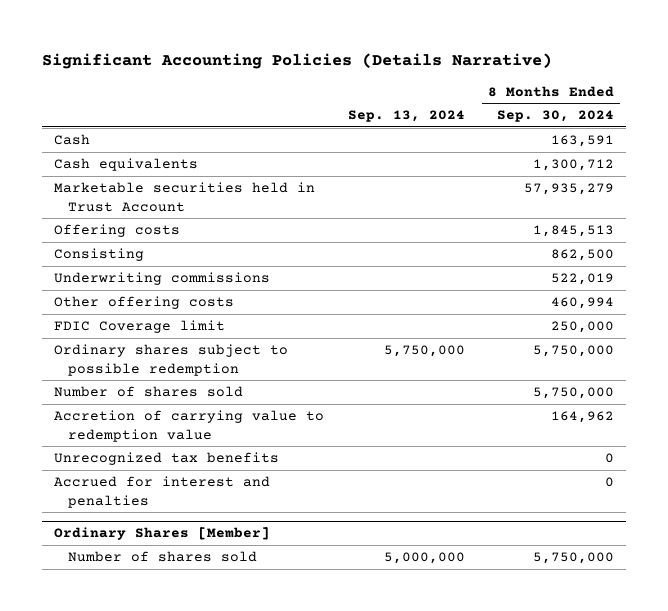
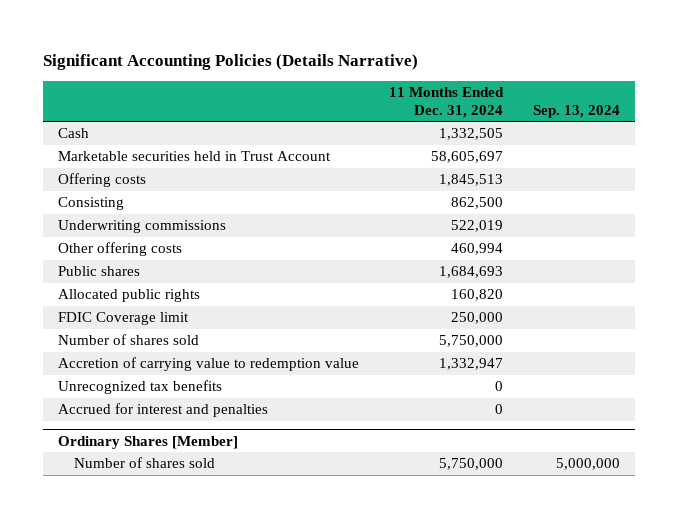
- | Sep. 13, 2024 | 8 Months Ended Sep. 30, 2024
+ | 11 Months Ended Dec. 31, 2024 | Sep. 13, 2024
- Cash equivalents | | 1,300,712
+ Public shares | 1,684,693 |
+ Allocated public rights | 160,820 |
- Ordinary shares subject to possible redemption | 5,750,000 | 5,750,000

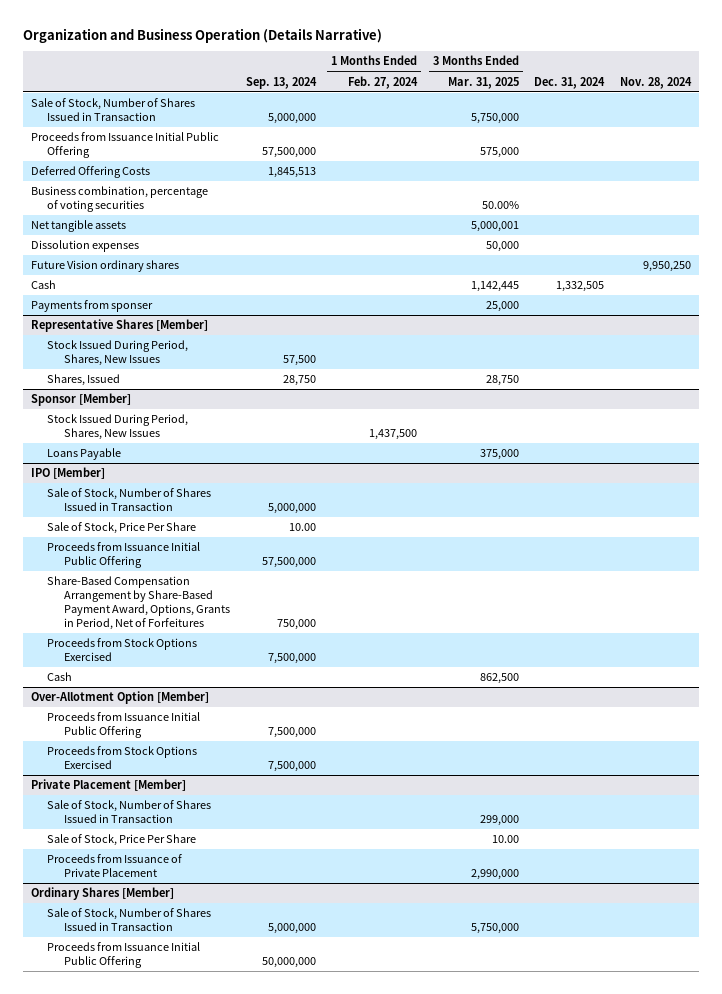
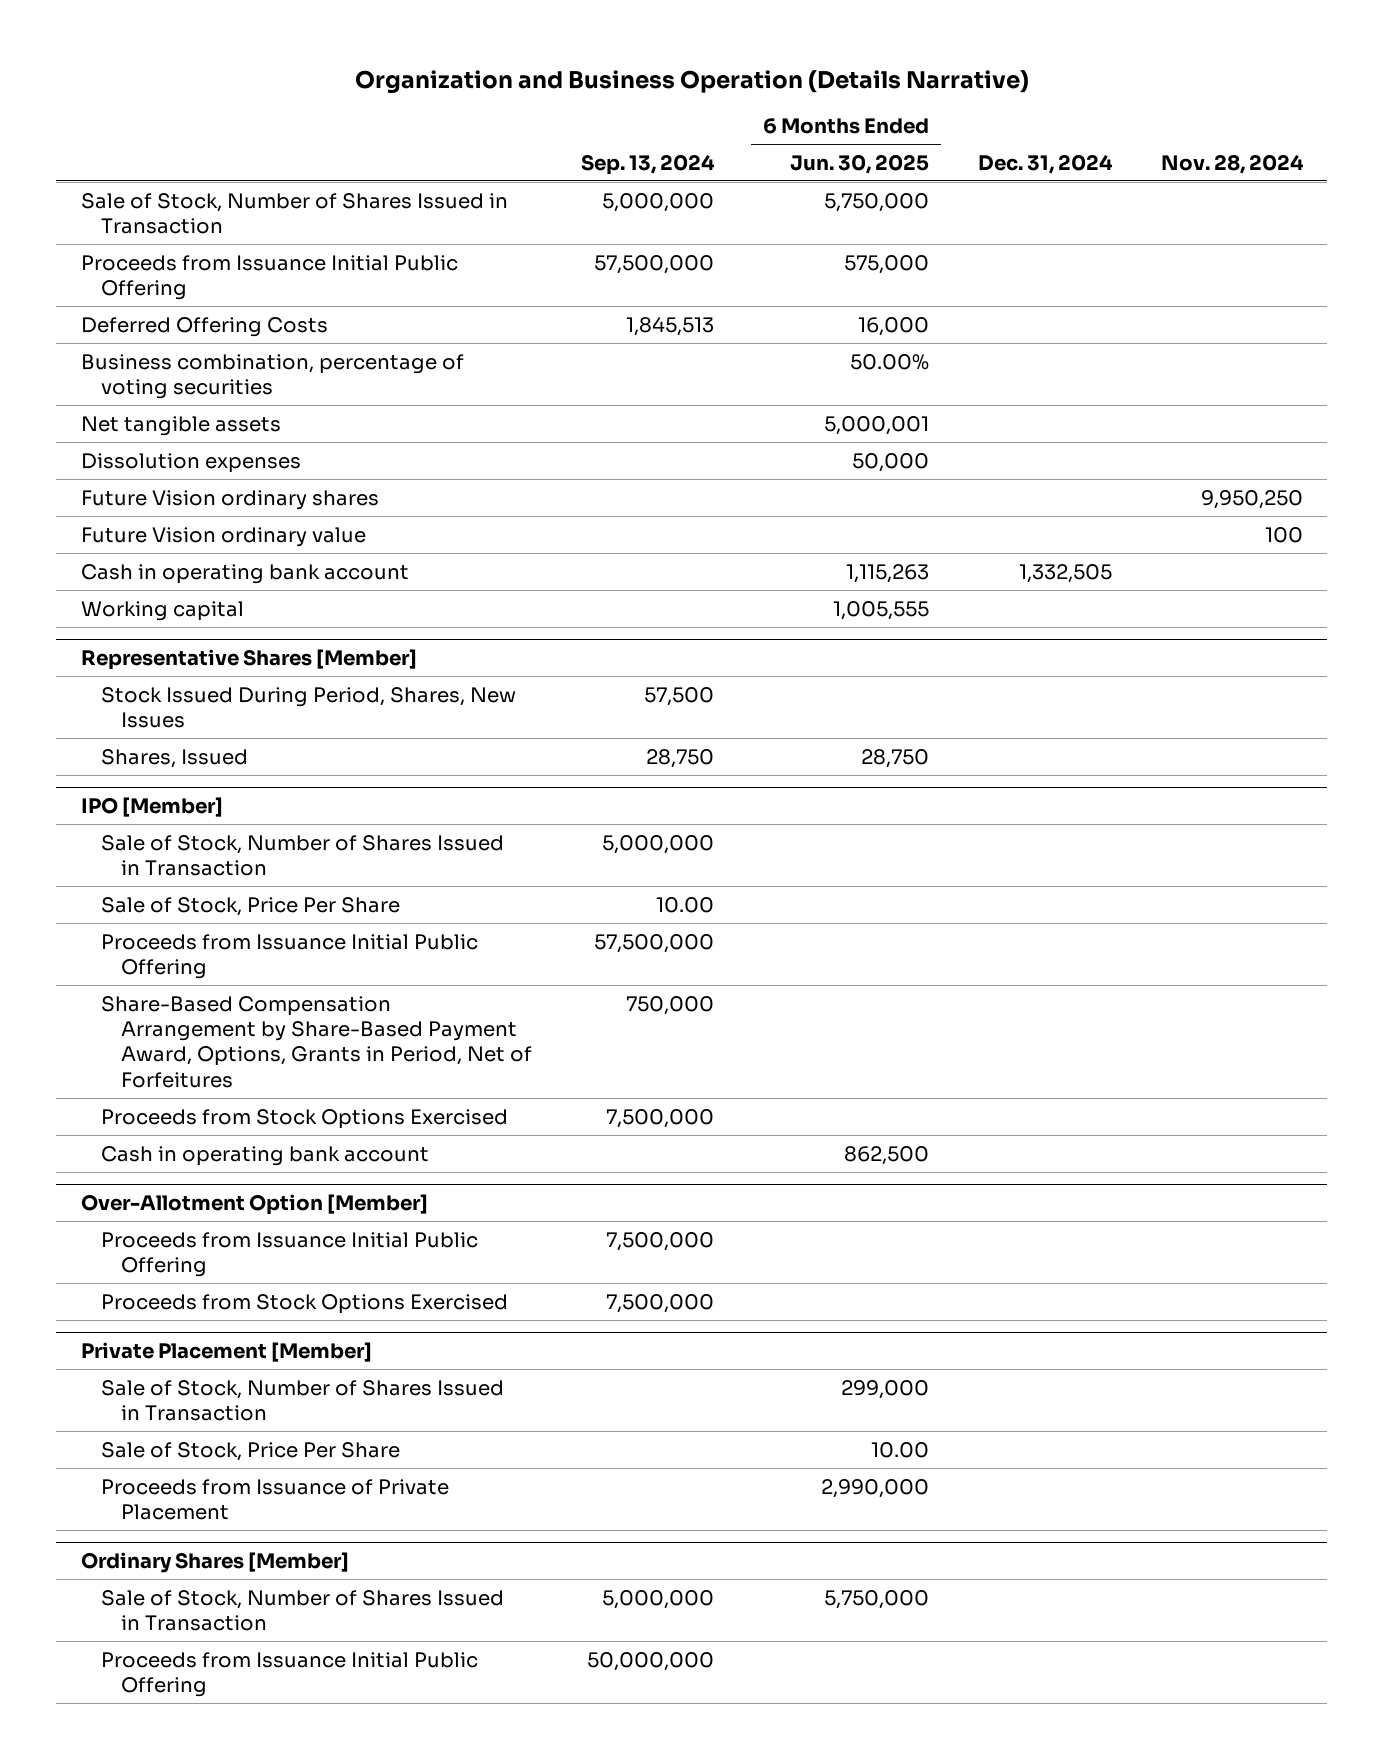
- | Sep. 13, 2024 | 1 Months Ended Feb. 27, 2024 | 3 Months Ended Mar. 31, 2025 | Dec. 31, 2024 | Nov. 28, 2024
+ | Sep. 13, 2024 | 6 Months Ended Jun. 30, 2025 | Dec. 31, 2024 | Nov. 28, 2024
- Cash | | | 1,142,445 | 1,332,505 |
- Payments from sponser | | | 25,000 | |
+ Future Vision ordinary value | | | | 100
+ Cash in operating bank account | | 1,115,263 | 1,332,505 |
+ Working capital | | 1,005,555 | |
- Sponsor [Member]
- Stock Issued During Period, Shares, New Issues | | 1,437,500 | | |
- Loans Payable | | | 375,000 | |
@ IPO [Member]
- Cash | | | 862,500 | |
+ Cash in operating bank account | | 862,500 | |

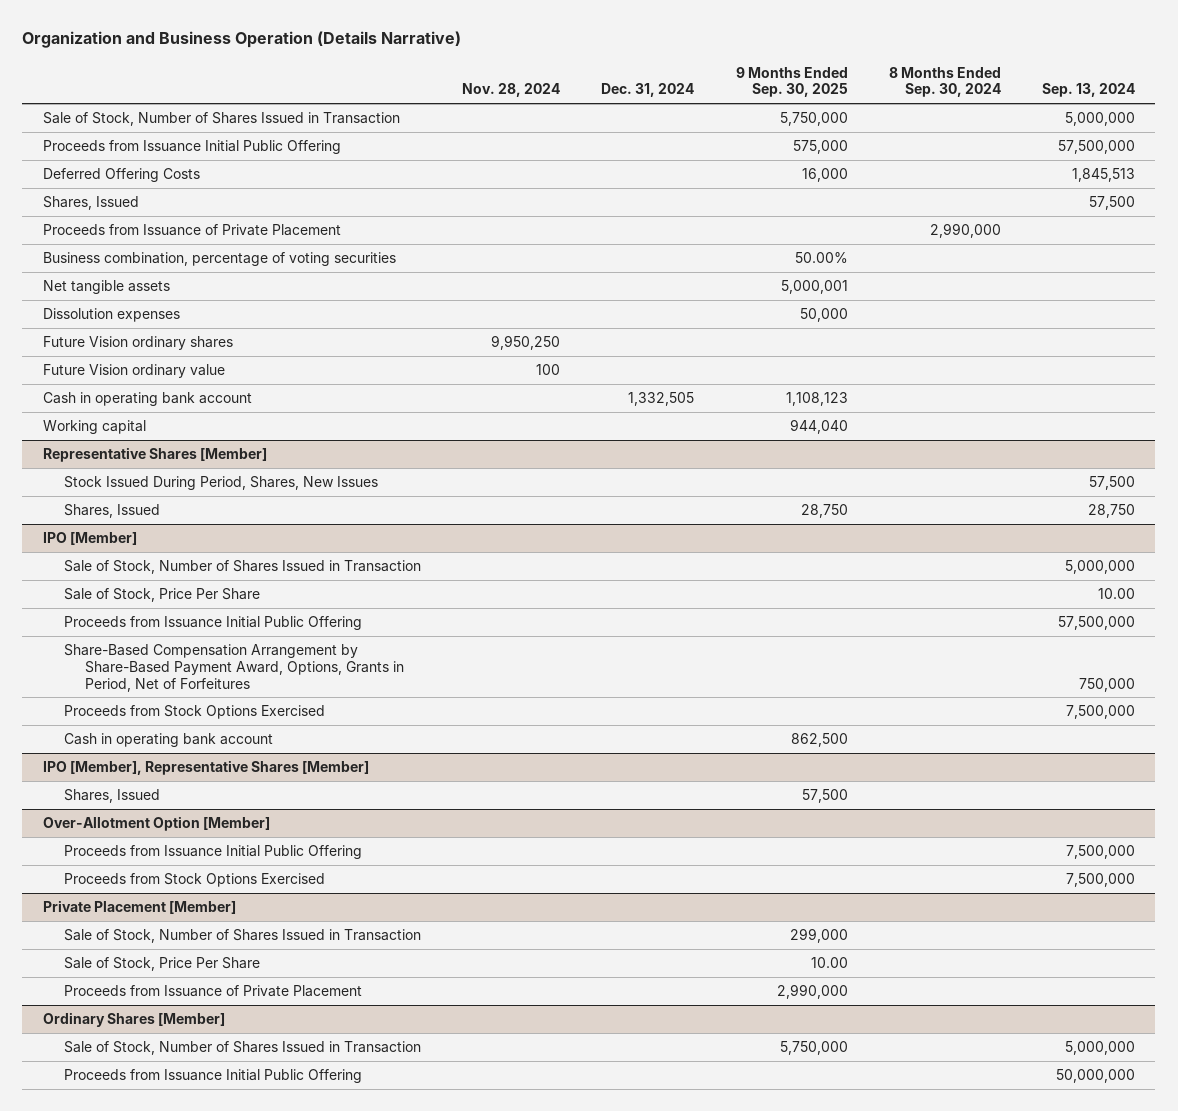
- | Sep. 13, 2024 | 6 Months Ended Jun. 30, 2025 | Dec. 31, 2024 | Nov. 28, 2024
+ | Nov. 28, 2024 | Dec. 31, 2024 | 9 Months Ended Sep. 30, 2025 | 8 Months Ended Sep. 30, 2024 | Sep. 13, 2024
+ Shares, Issued | | | | | 57,500
+ Proceeds from Issuance of Private Placement | | | | 2,990,000 |
+ IPO [Member], Representative Shares [Member]
+ Shares, Issued | | | 57,500 | |

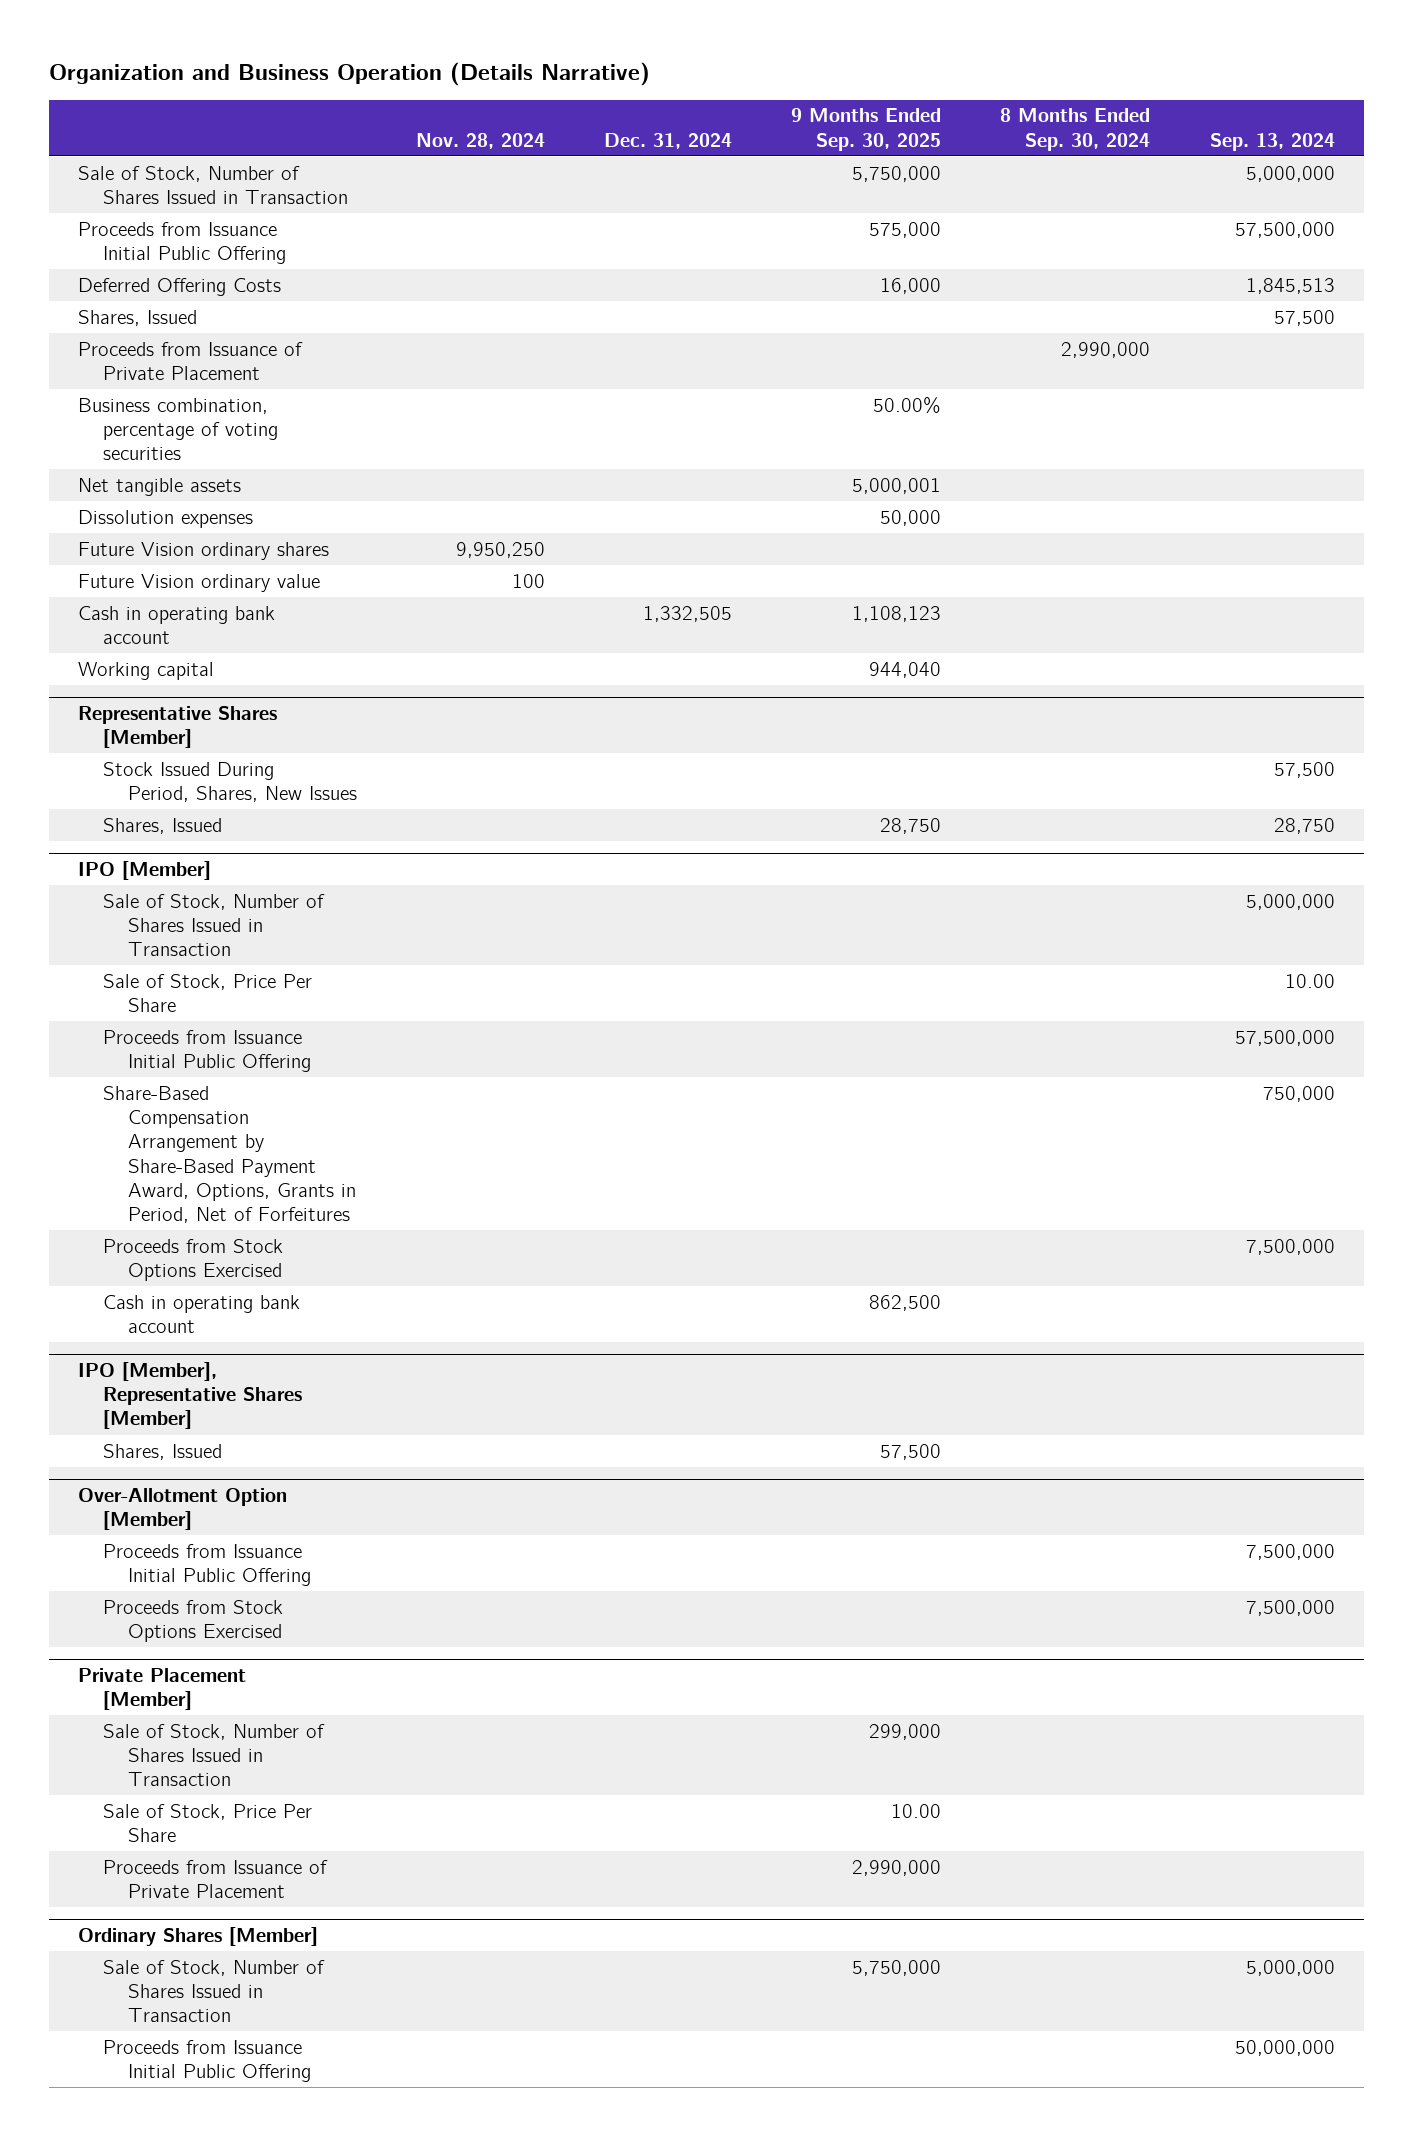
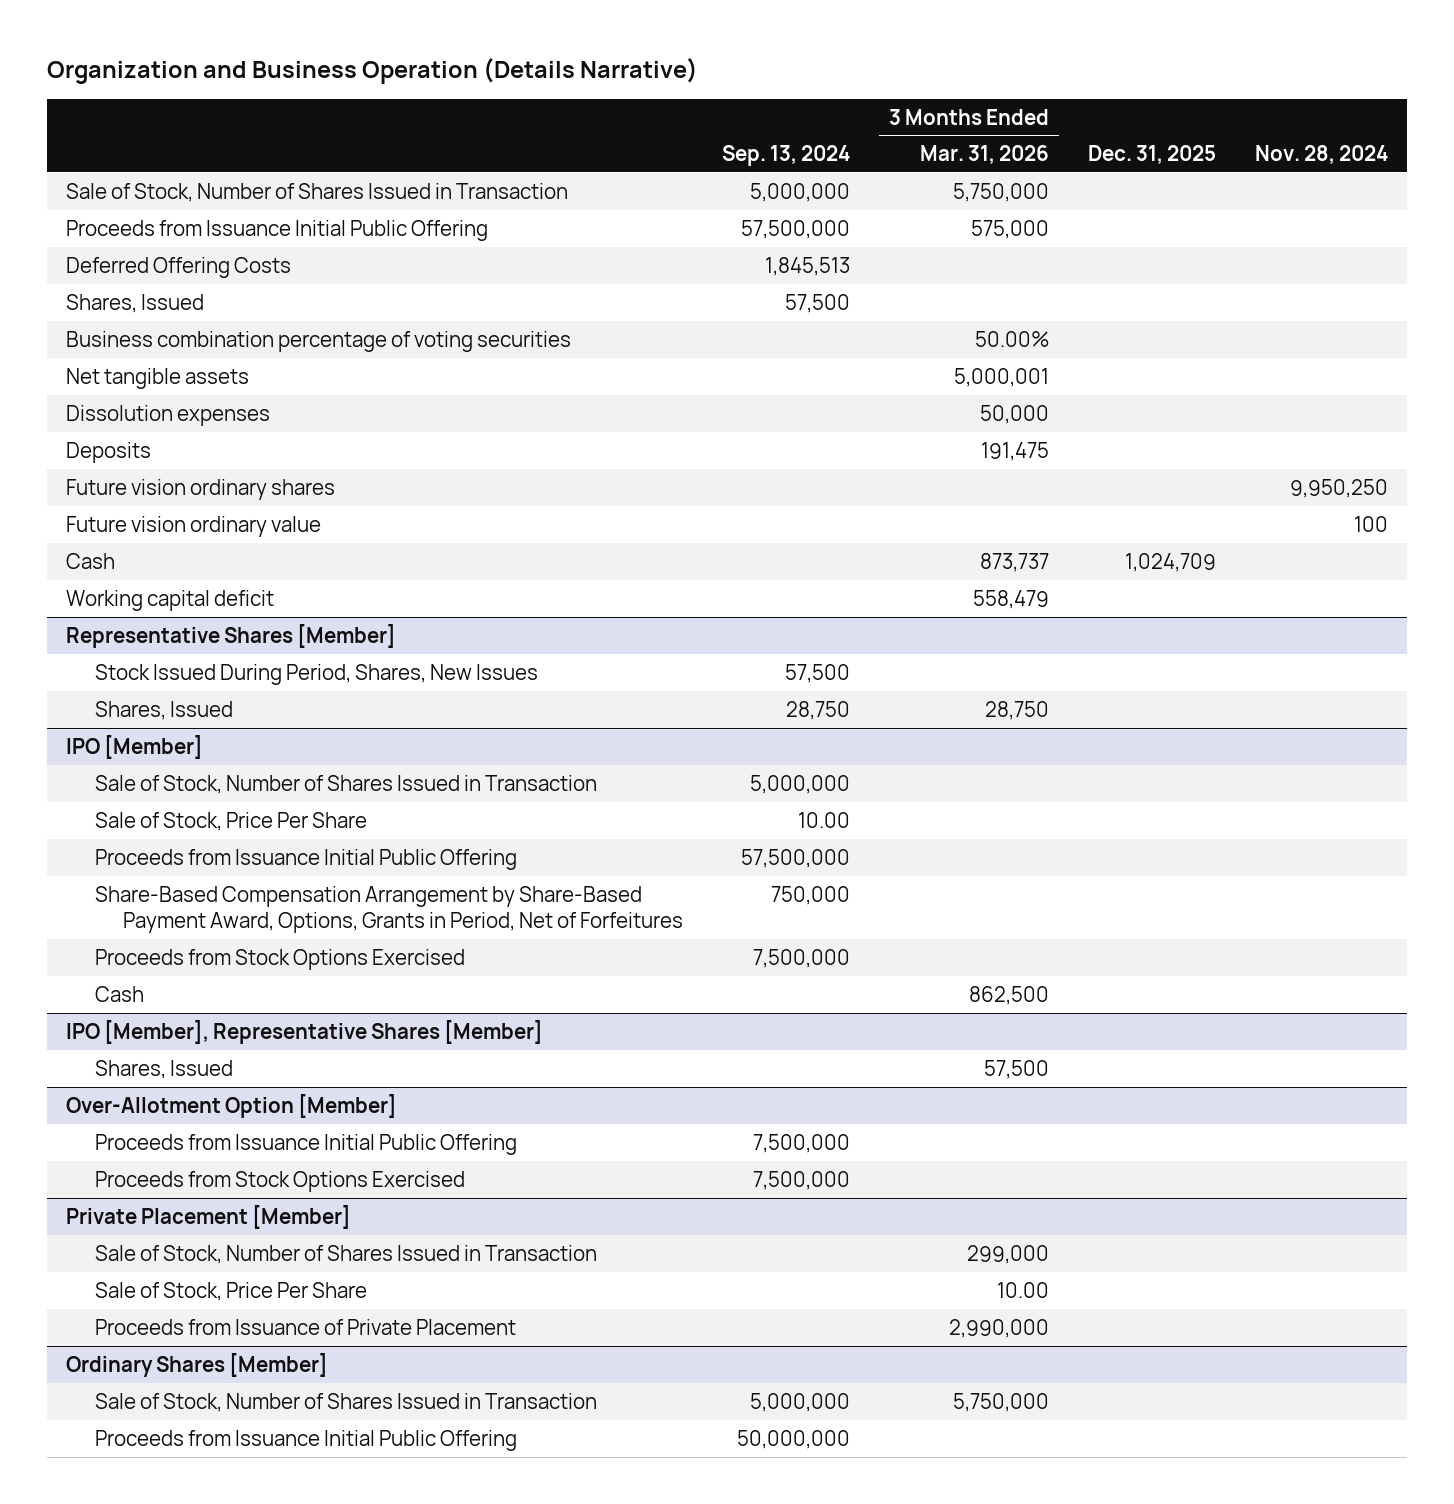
- | Nov. 28, 2024 | Dec. 31, 2024 | 9 Months Ended Sep. 30, 2025 | 8 Months Ended Sep. 30, 2024 | Sep. 13, 2024
+ | Sep. 13, 2024 | 3 Months Ended Mar. 31, 2026 | Dec. 31, 2025 | Nov. 28, 2024
- Proceeds from Issuance of Private Placement | | | | 2,990,000 |
- Business combination, percentage of voting securities | | | 50.00% | |
+ Business combination percentage of voting securities | | 50.00% | |
- Future Vision ordinary shares | 9,950,250 | | | |
- Future Vision ordinary value | 100 | | | |
- Cash in operating bank account | | 1,332,505 | 1,108,123 | |
- Working capital | | | 944,040 | |
+ Deposits | | 191,475 | |
+ Future vision ordinary shares | | | | 9,950,250
+ Future vision ordinary value | | | | 100
+ Cash | | 873,737 | 1,024,709 |
+ Working capital deficit | | 558,479 | |
@ IPO [Member]
- Cash in operating bank account | | | 862,500 | |
+ Cash | | 862,500 | |

